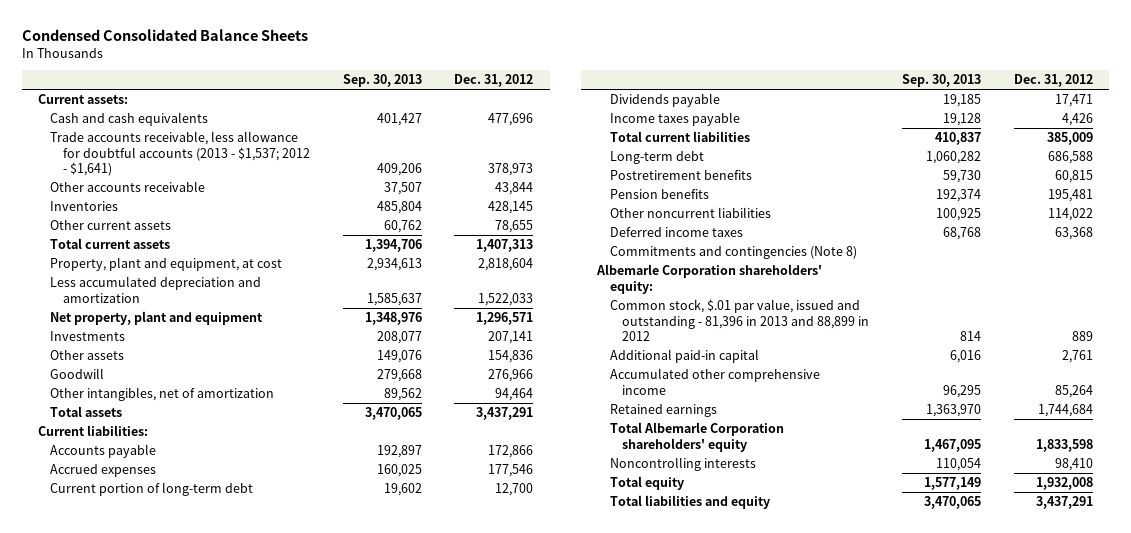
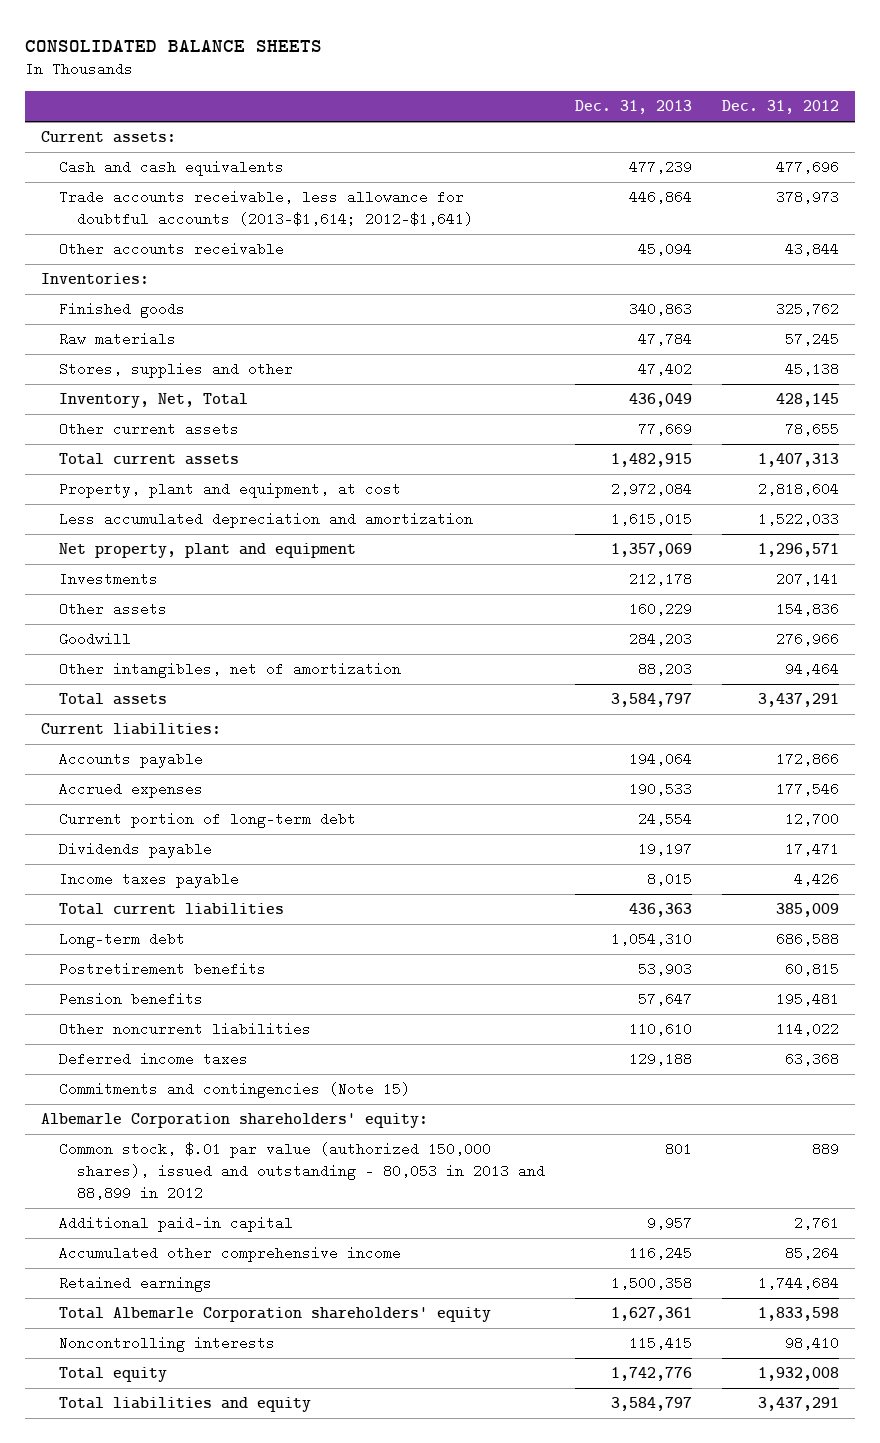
- Condensed Consolidated Balance Sheets
+ CONSOLIDATED BALANCE SHEETS
- | Sep. 30, 2013 | Dec. 31, 2012
+ | Dec. 31, 2013 | Dec. 31, 2012
- Trade accounts receivable, less allowance for doubtful accounts (2013 - $1,537; 2012 - $1,641) | 409,206 | 378,973
+ Trade accounts receivable, less allowance for doubtful accounts (2013-$1,614; 2012-$1,641) | 446,864 | 378,973
- Inventories | 485,804 | 428,145
+ Inventories:
+ Finished goods | 340,863 | 325,762
+ Raw materials | 47,784 | 57,245
+ Stores, supplies and other | 47,402 | 45,138
+ Inventory, Net, Total | 436,049 | 428,145
- Commitments and contingencies (Note 8)
+ Commitments and contingencies (Note 15)
- Common stock, $.01 par value, issued and outstanding - 81,396 in 2013 and 88,899 in 2012 | 814 | 889
+ Common stock, $.01 par value (authorized 150,000 shares), issued and outstanding - 80,053 in 2013 and 88,899 in 2012 | 801 | 889

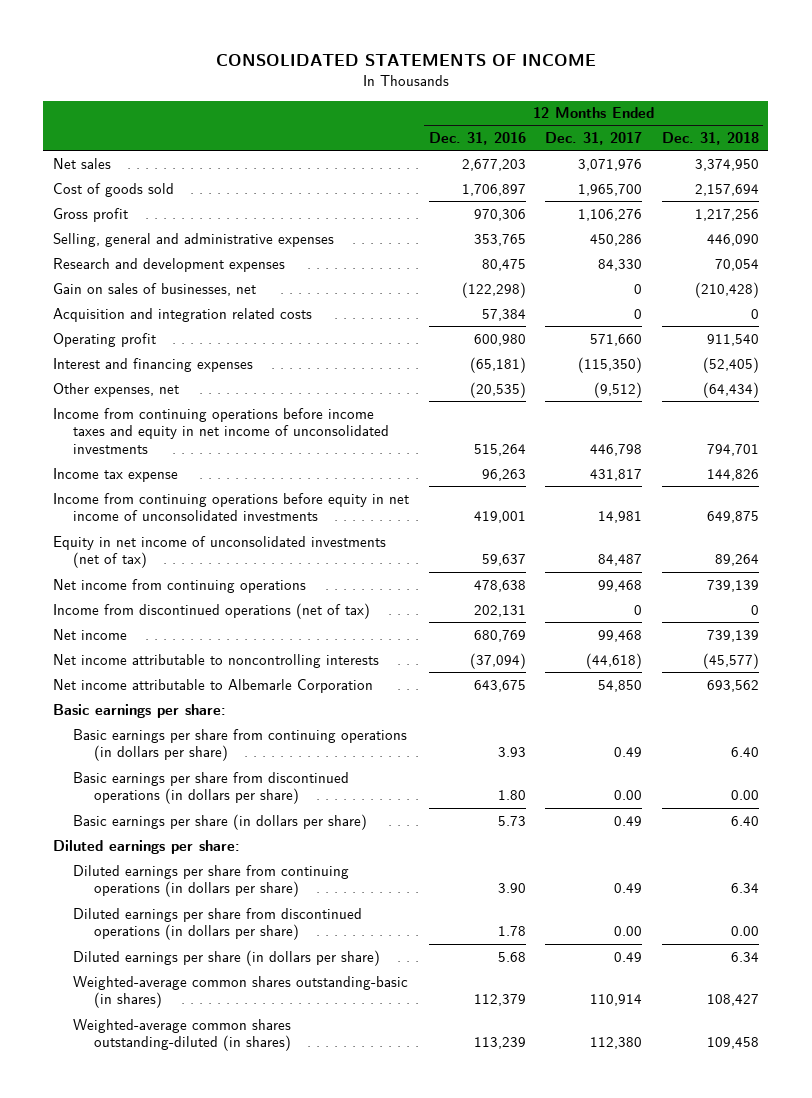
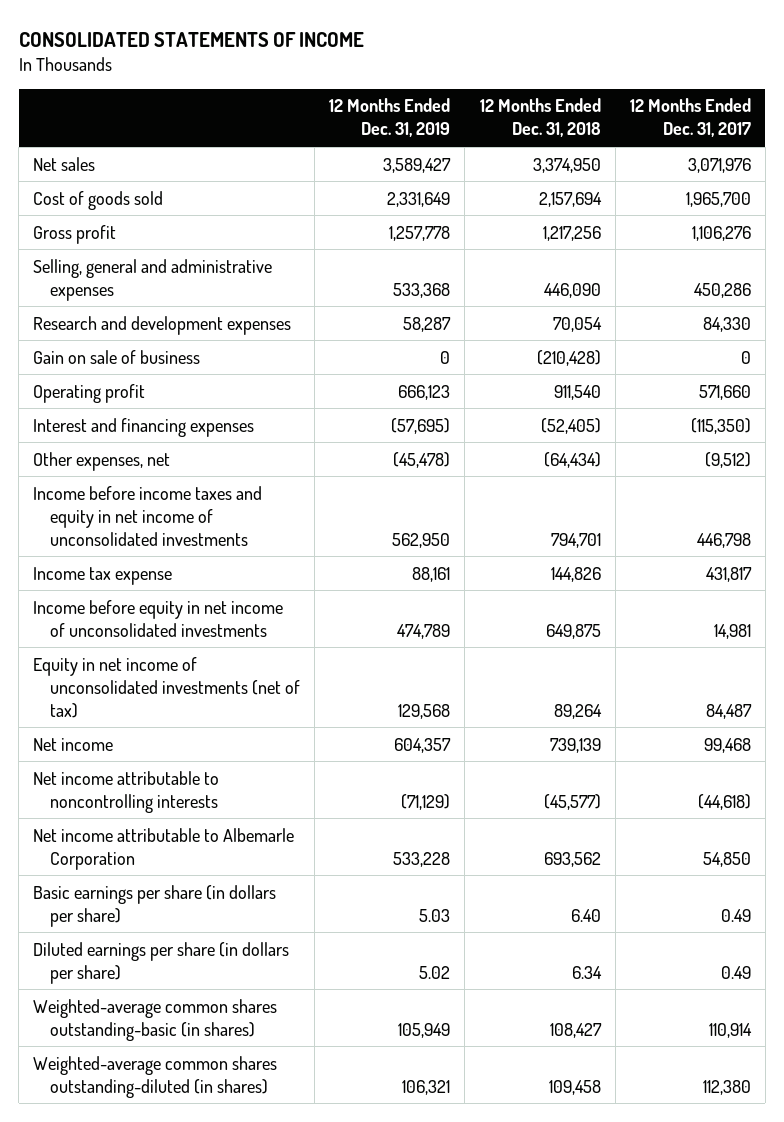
- | 12 Months Ended Dec. 31, 2016 | 12 Months Ended Dec. 31, 2017 | 12 Months Ended Dec. 31, 2018
+ | 12 Months Ended Dec. 31, 2019 | 12 Months Ended Dec. 31, 2018 | 12 Months Ended Dec. 31, 2017
- Gain on sales of businesses, net | (122,298) | 0 | (210,428)
- Acquisition and integration related costs | 57,384 | 0 | 0
+ Gain on sale of business | 0 | (210,428) | 0
- Income from continuing operations before income taxes and equity in net income of unconsolidated investments | 515,264 | 446,798 | 794,701
+ Income before income taxes and equity in net income of unconsolidated investments | 562,950 | 794,701 | 446,798
- Income from continuing operations before equity in net income of unconsolidated investments | 419,001 | 14,981 | 649,875
+ Income before equity in net income of unconsolidated investments | 474,789 | 649,875 | 14,981
- Net income from continuing operations | 478,638 | 99,468 | 739,139
- Income from discontinued operations (net of tax) | 202,131 | 0 | 0
- Basic earnings per share:
- Basic earnings per share from continuing operations (in dollars per share) | 3.93 | 0.49 | 6.40
- Basic earnings per share from discontinued operations (in dollars per share) | 1.80 | 0.00 | 0.00
- Diluted earnings per share:
- Diluted earnings per share from continuing operations (in dollars per share) | 3.90 | 0.49 | 6.34
- Diluted earnings per share from discontinued operations (in dollars per share) | 1.78 | 0.00 | 0.00

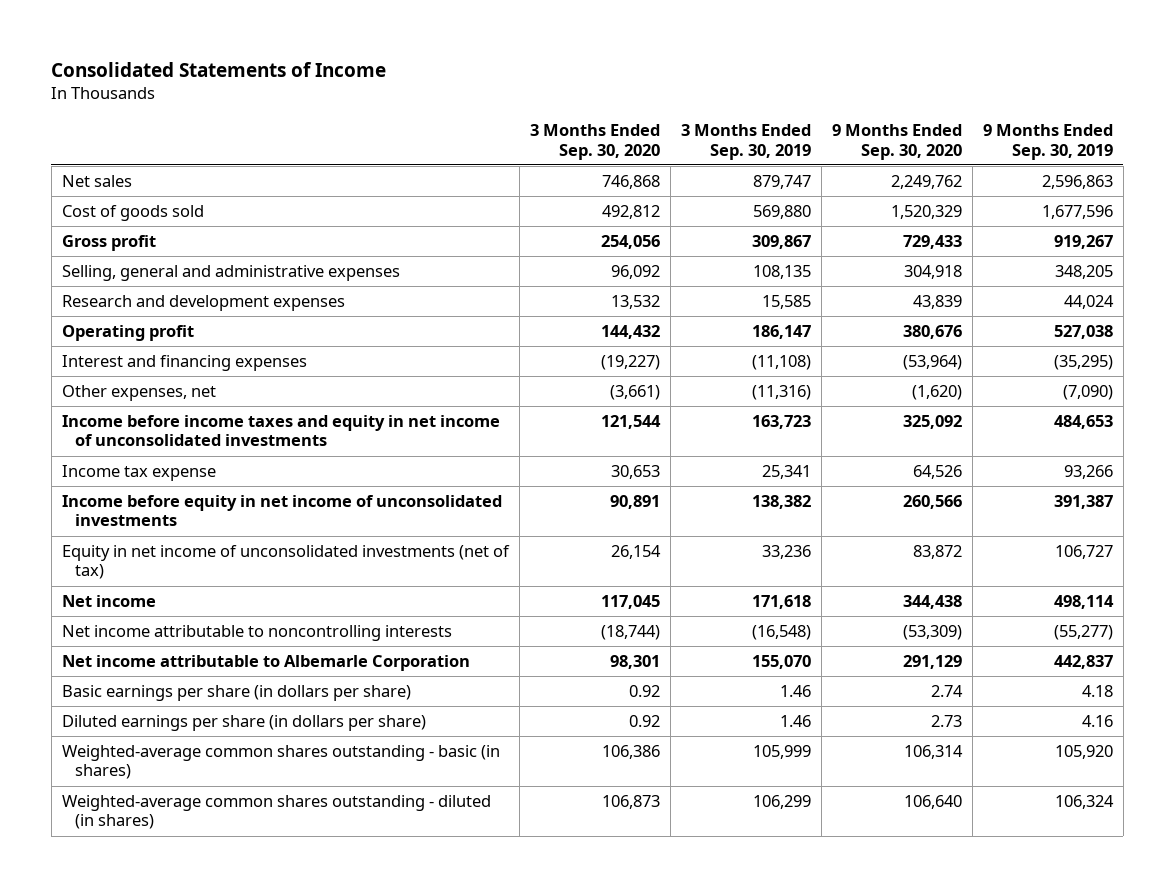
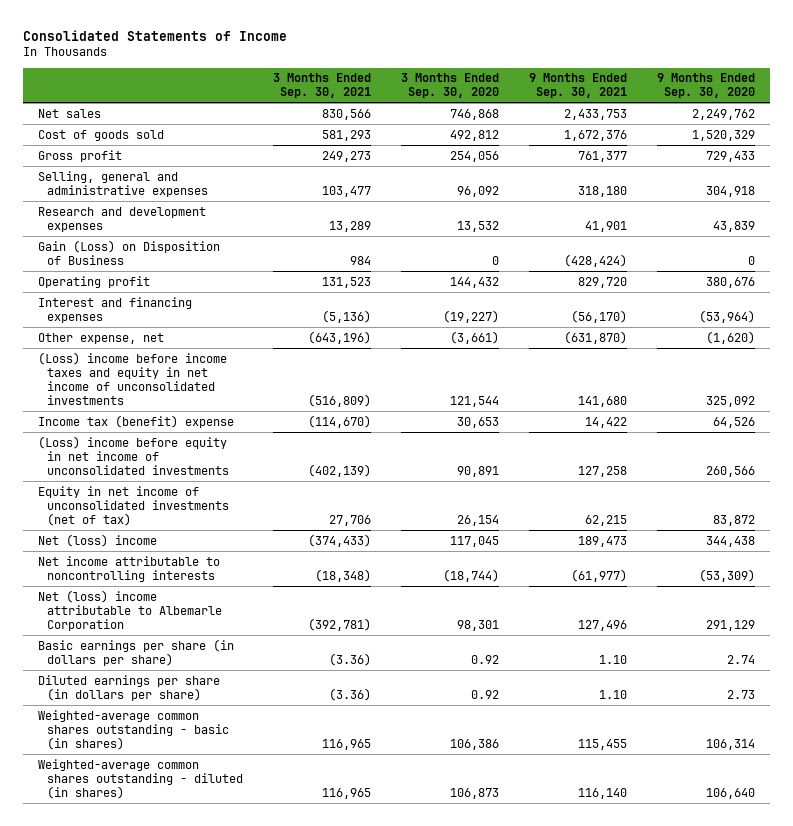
- | 3 Months Ended Sep. 30, 2020 | 3 Months Ended Sep. 30, 2019 | 9 Months Ended Sep. 30, 2020 | 9 Months Ended Sep. 30, 2019
+ | 3 Months Ended Sep. 30, 2021 | 3 Months Ended Sep. 30, 2020 | 9 Months Ended Sep. 30, 2021 | 9 Months Ended Sep. 30, 2020
+ Gain (Loss) on Disposition of Business | 984 | 0 | (428,424) | 0
- Other expenses, net | (3,661) | (11,316) | (1,620) | (7,090)
- Income before income taxes and equity in net income of unconsolidated investments | 121,544 | 163,723 | 325,092 | 484,653
- Income tax expense | 30,653 | 25,341 | 64,526 | 93,266
- Income before equity in net income of unconsolidated investments | 90,891 | 138,382 | 260,566 | 391,387
+ Other expense, net | (643,196) | (3,661) | (631,870) | (1,620)
+ (Loss) income before income taxes and equity in net income of unconsolidated investments | (516,809) | 121,544 | 141,680 | 325,092
+ Income tax (benefit) expense | (114,670) | 30,653 | 14,422 | 64,526
+ (Loss) income before equity in net income of unconsolidated investments | (402,139) | 90,891 | 127,258 | 260,566
- Net income | 117,045 | 171,618 | 344,438 | 498,114
+ Net (loss) income | (374,433) | 117,045 | 189,473 | 344,438
- Net income attributable to Albemarle Corporation | 98,301 | 155,070 | 291,129 | 442,837
+ Net (loss) income attributable to Albemarle Corporation | (392,781) | 98,301 | 127,496 | 291,129

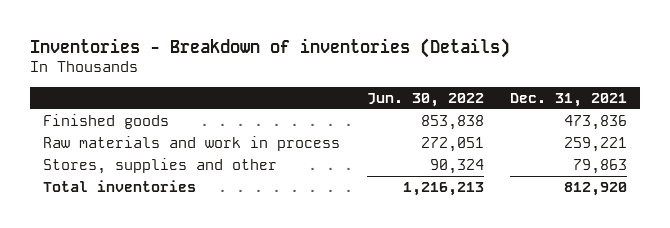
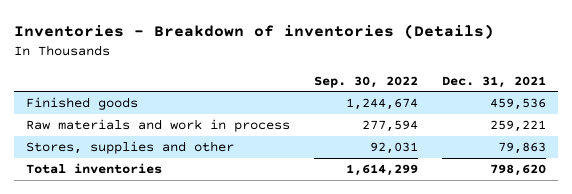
- | Jun. 30, 2022 | Dec. 31, 2021
+ | Sep. 30, 2022 | Dec. 31, 2021
- Finished goods | 853,838 | 473,836
+ Finished goods | 1,244,674 | 459,536
- Total inventories | 1,216,213 | 812,920
+ Total inventories | 1,614,299 | 798,620

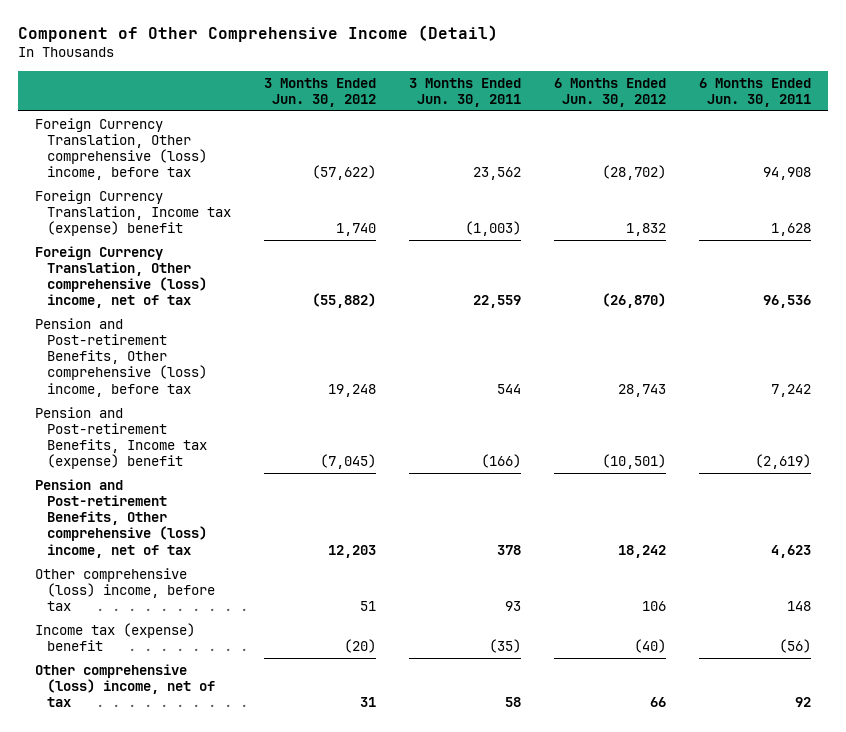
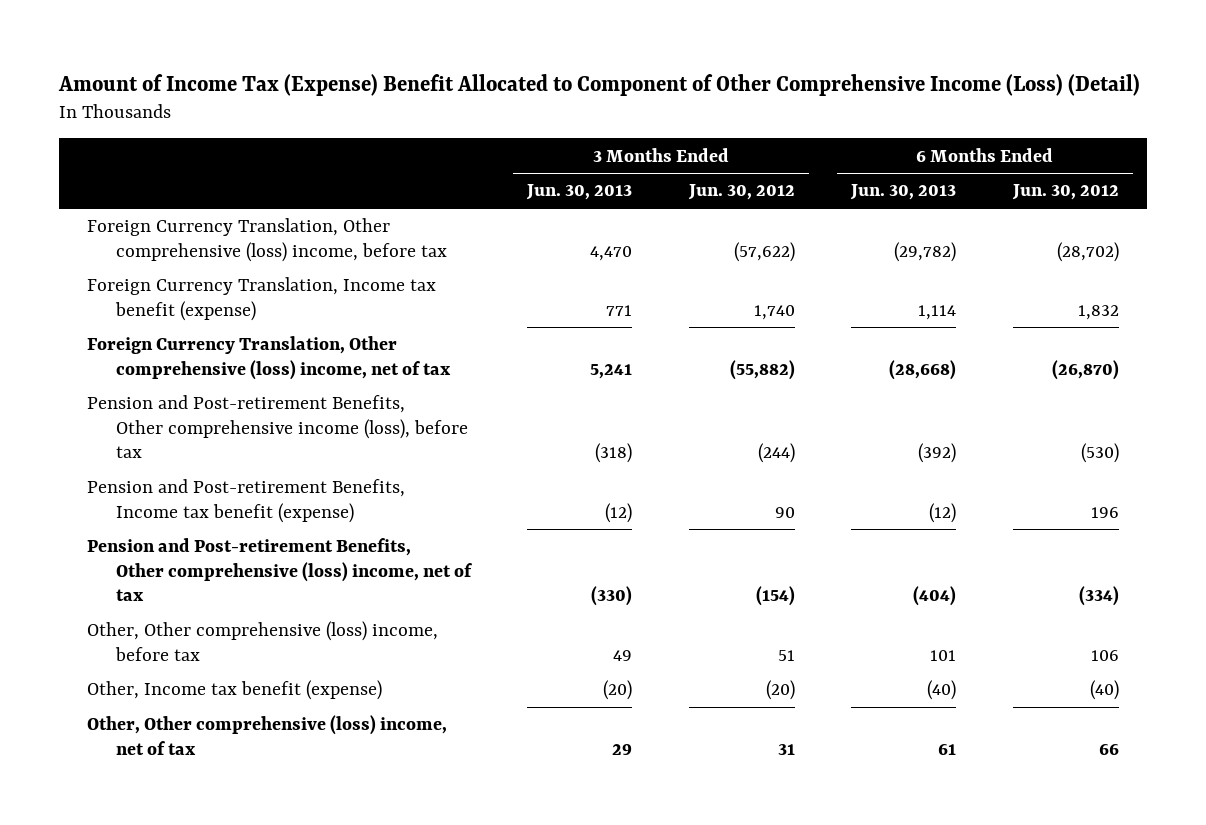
- Component of Other Comprehensive Income (Detail)
+ Amount of Income Tax (Expense) Benefit Allocated to Component of Other Comprehensive Income (Loss) (Detail)
- | 3 Months Ended Jun. 30, 2012 | 3 Months Ended Jun. 30, 2011 | 6 Months Ended Jun. 30, 2012 | 6 Months Ended Jun. 30, 2011
+ | 3 Months Ended Jun. 30, 2013 | 3 Months Ended Jun. 30, 2012 | 6 Months Ended Jun. 30, 2013 | 6 Months Ended Jun. 30, 2012
- Foreign Currency Translation, Income tax (expense) benefit | 1,740 | (1,003) | 1,832 | 1,628
+ Foreign Currency Translation, Income tax benefit (expense) | 771 | 1,740 | 1,114 | 1,832
- Pension and Post-retirement Benefits, Other comprehensive (loss) income, before tax | 19,248 | 544 | 28,743 | 7,242
- Pension and Post-retirement Benefits, Income tax (expense) benefit | (7,045) | (166) | (10,501) | (2,619)
- Pension and Post-retirement Benefits, Other comprehensive (loss) income, net of tax | 12,203 | 378 | 18,242 | 4,623
- Other comprehensive (loss) income, before tax | 51 | 93 | 106 | 148
- Income tax (expense) benefit | (20) | (35) | (40) | (56)
- Other comprehensive (loss) income, net of tax | 31 | 58 | 66 | 92
+ Pension and Post-retirement Benefits, Other comprehensive income (loss), before tax | (318) | (244) | (392) | (530)
+ Pension and Post-retirement Benefits, Income tax benefit (expense) | (12) | 90 | (12) | 196
+ Pension and Post-retirement Benefits, Other comprehensive (loss) income, net of tax | (330) | (154) | (404) | (334)
+ Other, Other comprehensive (loss) income, before tax | 49 | 51 | 101 | 106
+ Other, Income tax benefit (expense) | (20) | (20) | (40) | (40)
+ Other, Other comprehensive (loss) income, net of tax | 29 | 31 | 61 | 66

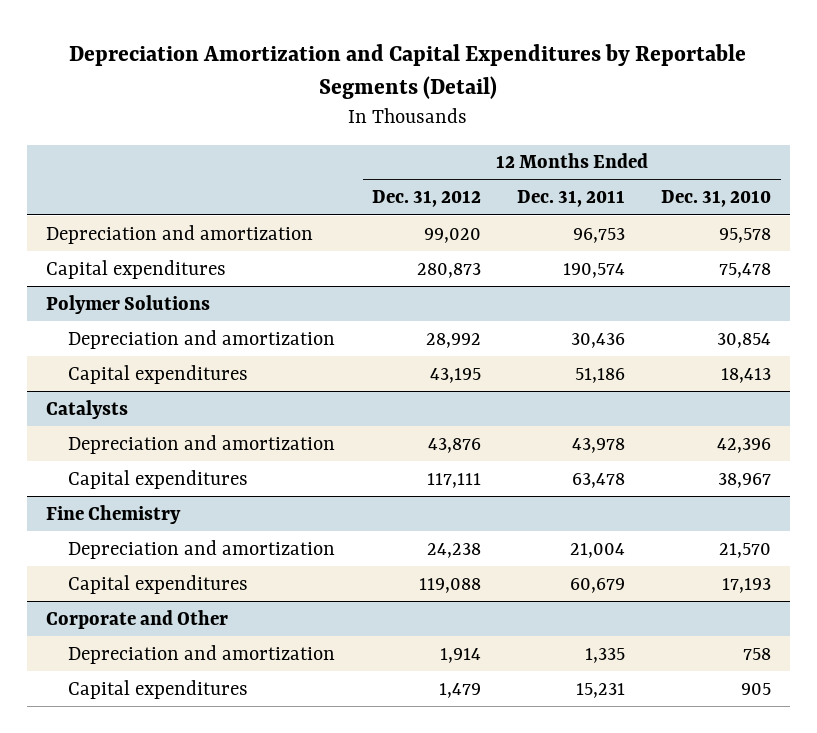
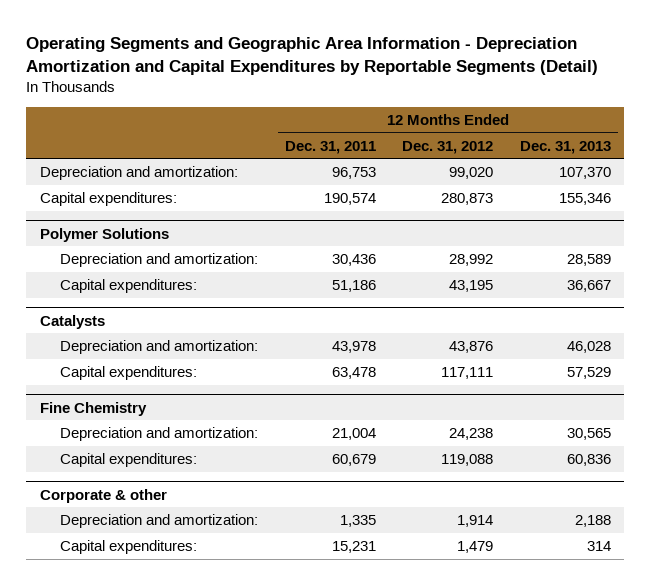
- Depreciation Amortization and Capital Expenditures by Reportable Segments (Detail)
+ Operating Segments and Geographic Area Information - Depreciation Amortization and Capital Expenditures by Reportable Segments (Detail)
- | 12 Months Ended Dec. 31, 2012 | 12 Months Ended Dec. 31, 2011 | 12 Months Ended Dec. 31, 2010
+ | 12 Months Ended Dec. 31, 2011 | 12 Months Ended Dec. 31, 2012 | 12 Months Ended Dec. 31, 2013
- Depreciation and amortization | 99,020 | 96,753 | 95,578
- Capital expenditures | 280,873 | 190,574 | 75,478
+ Depreciation and amortization: | 96,753 | 99,020 | 107,370
+ Capital expenditures: | 190,574 | 280,873 | 155,346
@ Polymer Solutions
- Depreciation and amortization | 28,992 | 30,436 | 30,854
- Capital expenditures | 43,195 | 51,186 | 18,413
+ Depreciation and amortization: | 30,436 | 28,992 | 28,589
+ Capital expenditures: | 51,186 | 43,195 | 36,667
@ Catalysts
- Depreciation and amortization | 43,876 | 43,978 | 42,396
- Capital expenditures | 117,111 | 63,478 | 38,967
+ Depreciation and amortization: | 43,978 | 43,876 | 46,028
+ Capital expenditures: | 63,478 | 117,111 | 57,529
@ Fine Chemistry
- Depreciation and amortization | 24,238 | 21,004 | 21,570
- Capital expenditures | 119,088 | 60,679 | 17,193
- Corporate and Other
- Depreciation and amortization | 1,914 | 1,335 | 758
- Capital expenditures | 1,479 | 15,231 | 905
@ Fine Chemistry
+ Depreciation and amortization: | 21,004 | 24,238 | 30,565
+ Capital expenditures: | 60,679 | 119,088 | 60,836
+ Corporate & other
+ Depreciation and amortization: | 1,335 | 1,914 | 2,188
+ Capital expenditures: | 15,231 | 1,479 | 314

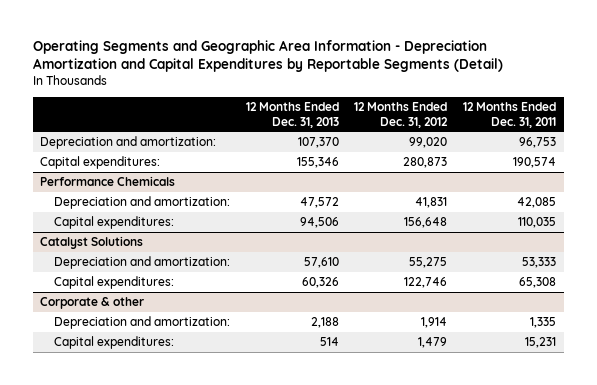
- | 12 Months Ended Dec. 31, 2011 | 12 Months Ended Dec. 31, 2012 | 12 Months Ended Dec. 31, 2013
+ | 12 Months Ended Dec. 31, 2013 | 12 Months Ended Dec. 31, 2012 | 12 Months Ended Dec. 31, 2011
- Polymer Solutions
- Depreciation and amortization: | 30,436 | 28,992 | 28,589
- Capital expenditures: | 51,186 | 43,195 | 36,667
- Catalysts
- Depreciation and amortization: | 43,978 | 43,876 | 46,028
- Capital expenditures: | 63,478 | 117,111 | 57,529
- Fine Chemistry
- Depreciation and amortization: | 21,004 | 24,238 | 30,565
- Capital expenditures: | 60,679 | 119,088 | 60,836
+ Performance Chemicals
+ Depreciation and amortization: | 47,572 | 41,831 | 42,085
+ Capital expenditures: | 94,506 | 156,648 | 110,035
+ Catalyst Solutions
+ Depreciation and amortization: | 57,610 | 55,275 | 53,333
+ Capital expenditures: | 60,326 | 122,746 | 65,308
@ Corporate & other
- Capital expenditures: | 15,231 | 1,479 | 314
+ Capital expenditures: | 514 | 1,479 | 15,231

